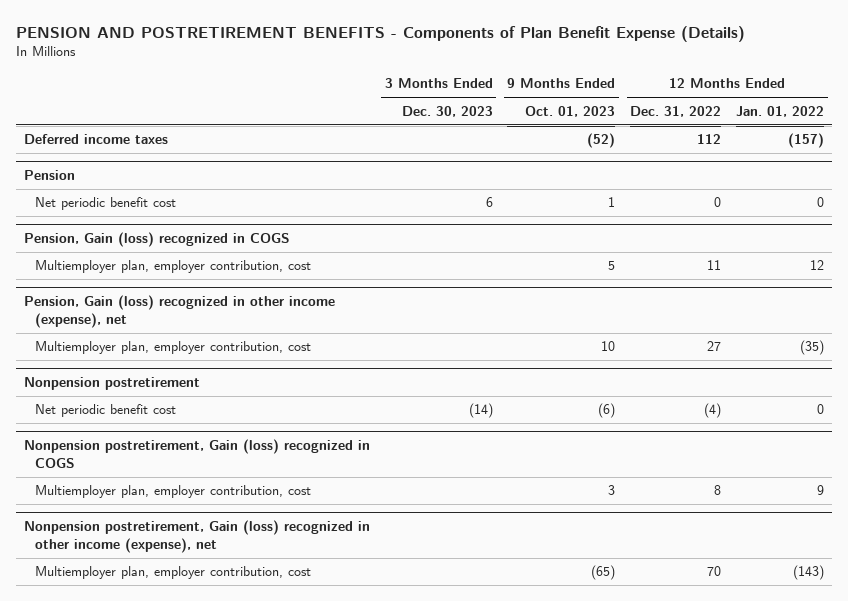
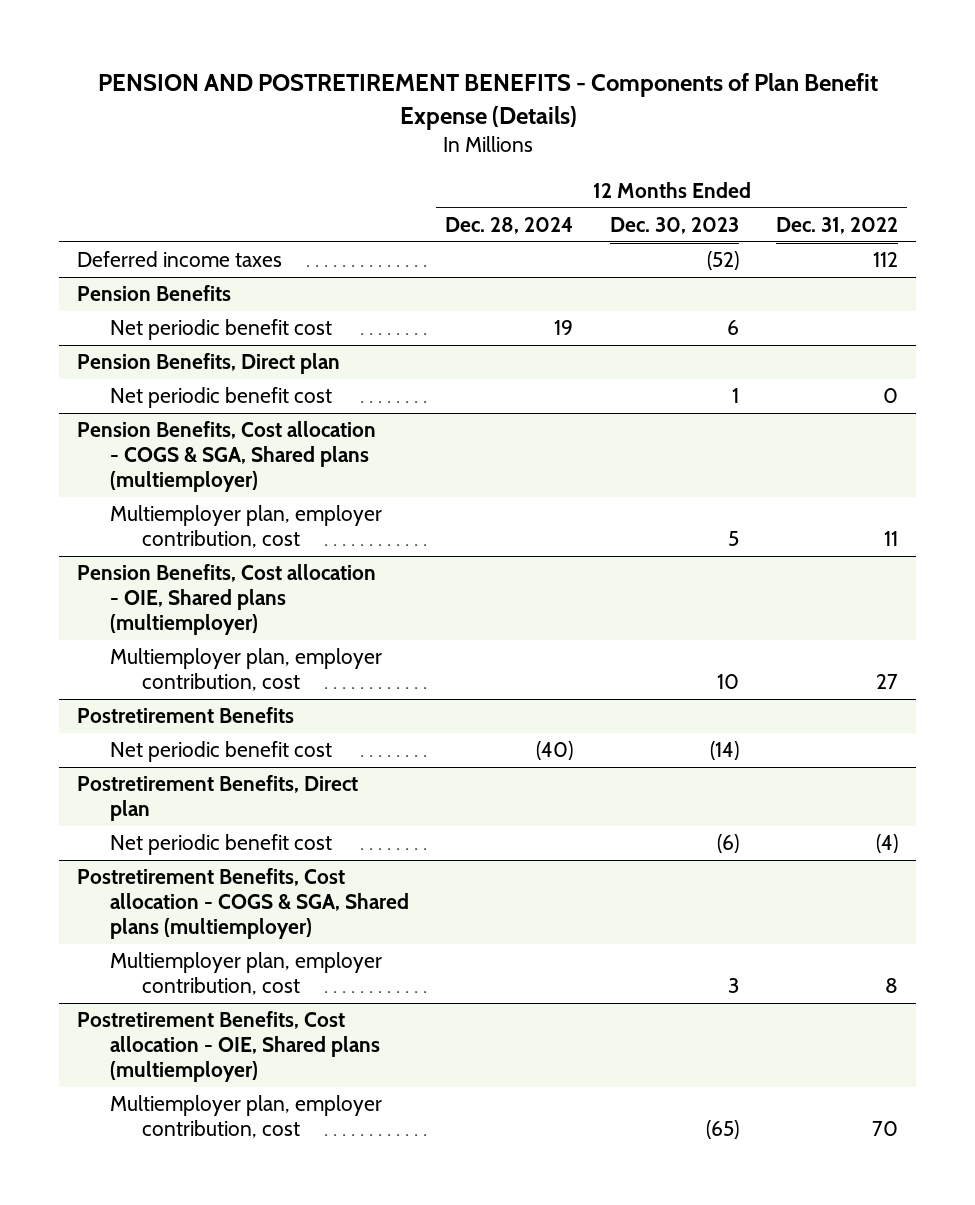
- | 3 Months Ended Dec. 30, 2023 | 9 Months Ended Oct. 01, 2023 | 12 Months Ended Dec. 31, 2022 | 12 Months Ended Jan. 01, 2022
+ | 12 Months Ended Dec. 28, 2024 | 12 Months Ended Dec. 30, 2023 | 12 Months Ended Dec. 31, 2022
- Pension
+ Pension Benefits
+ Net periodic benefit cost | 19 | 6 |
+ Pension Benefits, Direct plan
- Pension, Gain (loss) recognized in COGS
+ Pension Benefits, Cost allocation - COGS & SGA, Shared plans (multiemployer)
- Pension, Gain (loss) recognized in other income (expense), net
+ Pension Benefits, Cost allocation - OIE, Shared plans (multiemployer)
- Nonpension postretirement
+ Postretirement Benefits
+ Net periodic benefit cost | (40) | (14) |
+ Postretirement Benefits, Direct plan
- Nonpension postretirement, Gain (loss) recognized in COGS
+ Postretirement Benefits, Cost allocation - COGS & SGA, Shared plans (multiemployer)
- Nonpension postretirement, Gain (loss) recognized in other income (expense), net
+ Postretirement Benefits, Cost allocation - OIE, Shared plans (multiemployer)

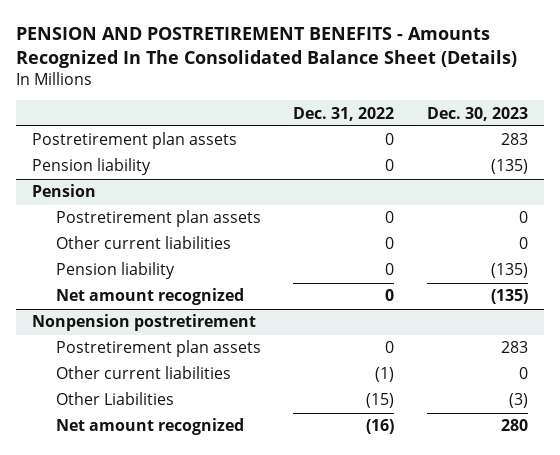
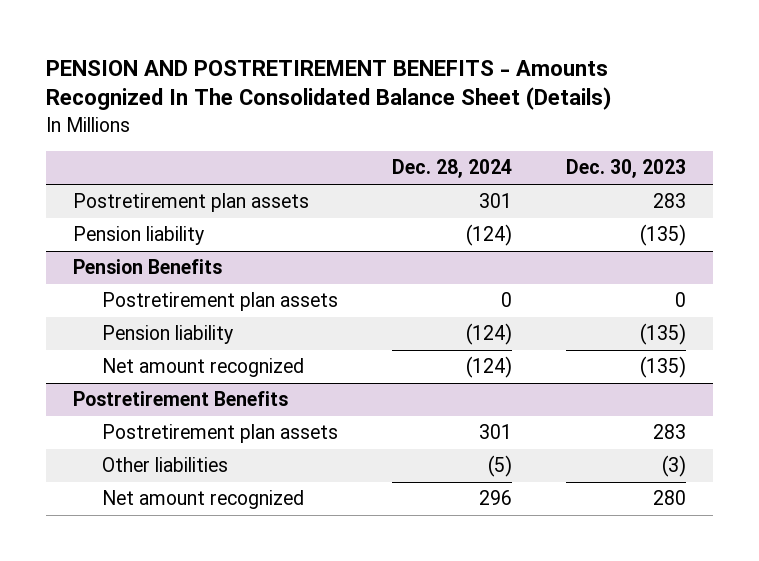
- | Dec. 31, 2022 | Dec. 30, 2023
+ | Dec. 28, 2024 | Dec. 30, 2023
- Pension
+ Pension Benefits
- Other current liabilities | 0 | 0
- Nonpension postretirement
+ Postretirement Benefits
- Other current liabilities | (1) | 0
- Other Liabilities | (15) | (3)
+ Other liabilities | (5) | (3)

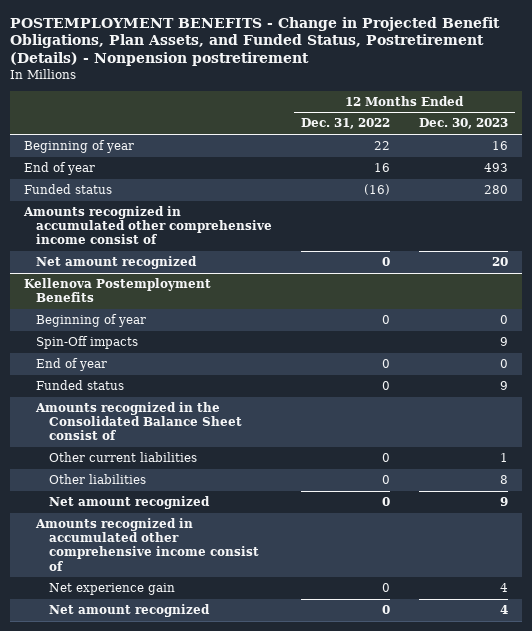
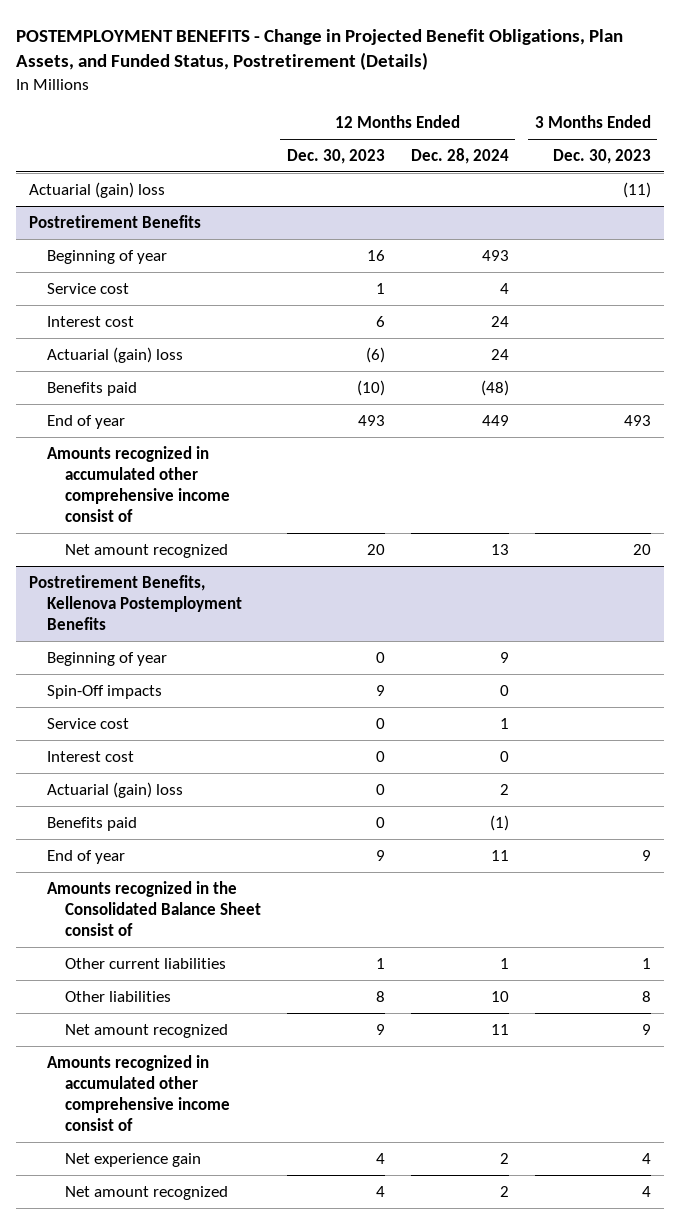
- POSTEMPLOYMENT BENEFITS - Change in Projected Benefit Obligations, Plan Assets, and Funded Status, Postretirement (Details) - Nonpension postretirement
+ POSTEMPLOYMENT BENEFITS - Change in Projected Benefit Obligations, Plan Assets, and Funded Status, Postretirement (Details)
- | 12 Months Ended Dec. 31, 2022 | 12 Months Ended Dec. 30, 2023
+ | 12 Months Ended Dec. 30, 2023 | 12 Months Ended Dec. 28, 2024 | 3 Months Ended Dec. 30, 2023
+ Actuarial (gain) loss | | | (11)
+ Postretirement Benefits
+ Service cost | 1 | 4 |
+ Interest cost | 6 | 24 |
+ Actuarial (gain) loss | (6) | 24 |
+ Benefits paid | (10) | (48) |
- Funded status | (16) | 280
- Kellenova Postemployment Benefits
+ Postretirement Benefits, Kellenova Postemployment Benefits
- End of year | 0 | 0
- Funded status | 0 | 9
+ Service cost | 0 | 1 |
+ Interest cost | 0 | 0 |
+ Actuarial (gain) loss | 0 | 2 |
+ Benefits paid | 0 | (1) |
+ End of year | 9 | 11 | 9

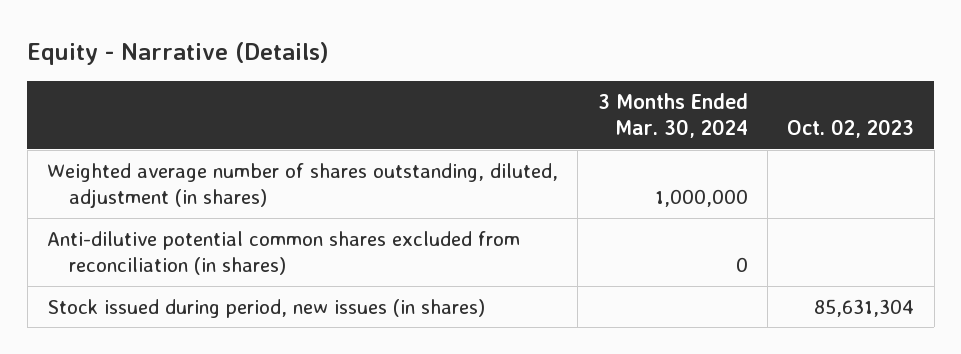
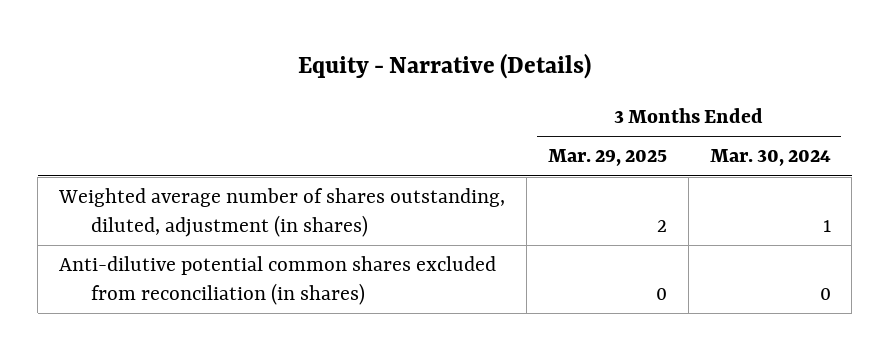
- | 3 Months Ended Mar. 30, 2024 | Oct. 02, 2023
+ | 3 Months Ended Mar. 29, 2025 | 3 Months Ended Mar. 30, 2024
- Weighted average number of shares outstanding, diluted, adjustment (in shares) | 1,000,000 |
+ Weighted average number of shares outstanding, diluted, adjustment (in shares) | 2 | 1
- Stock issued during period, new issues (in shares) | | 85,631,304

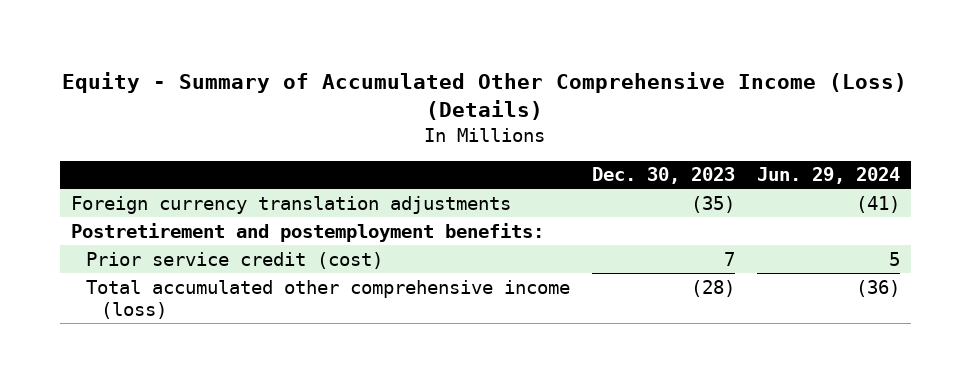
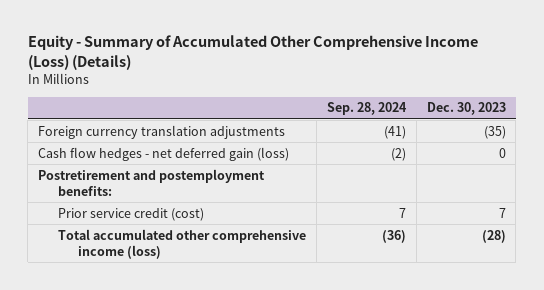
- | Dec. 30, 2023 | Jun. 29, 2024
+ | Sep. 28, 2024 | Dec. 30, 2023
+ Cash flow hedges - net deferred gain (loss) | (2) | 0

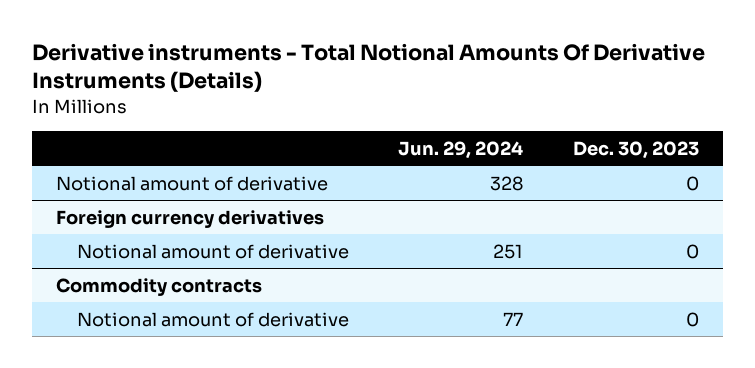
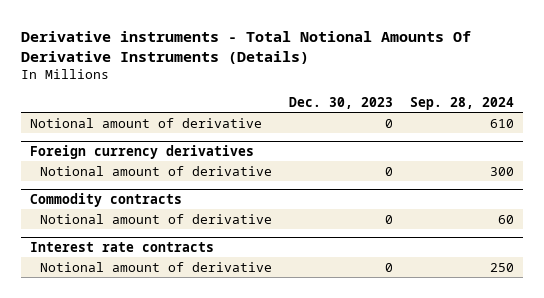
- | Jun. 29, 2024 | Dec. 30, 2023
+ | Dec. 30, 2023 | Sep. 28, 2024
+ Interest rate contracts
+ Notional amount of derivative | 0 | 250

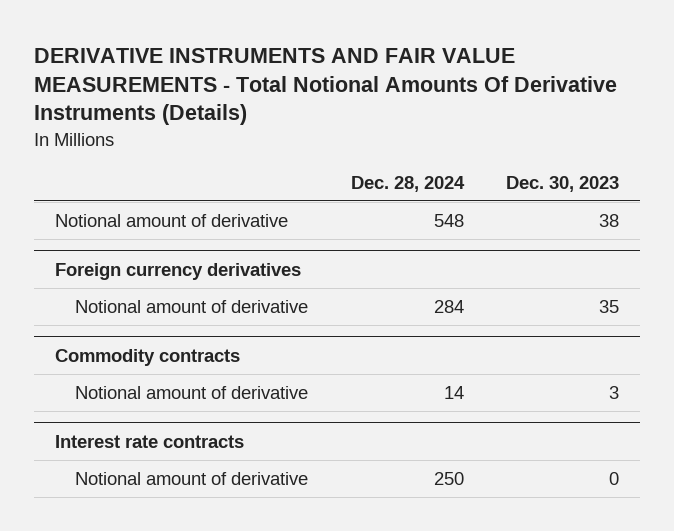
- Derivative instruments - Total Notional Amounts Of Derivative Instruments (Details)
+ DERIVATIVE INSTRUMENTS AND FAIR VALUE MEASUREMENTS - Total Notional Amounts Of Derivative Instruments (Details)
- | Dec. 30, 2023 | Sep. 28, 2024
+ | Dec. 28, 2024 | Dec. 30, 2023
- Notional amount of derivative | 0 | 610
+ Notional amount of derivative | 548 | 38
@ Foreign currency derivatives
- Notional amount of derivative | 0 | 300
+ Notional amount of derivative | 284 | 35
@ Commodity contracts
- Notional amount of derivative | 0 | 60
+ Notional amount of derivative | 14 | 3

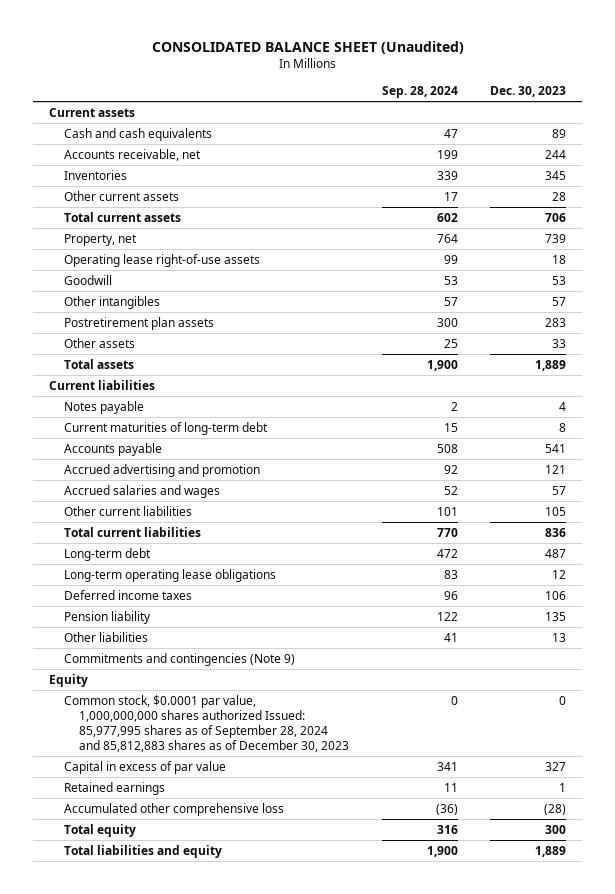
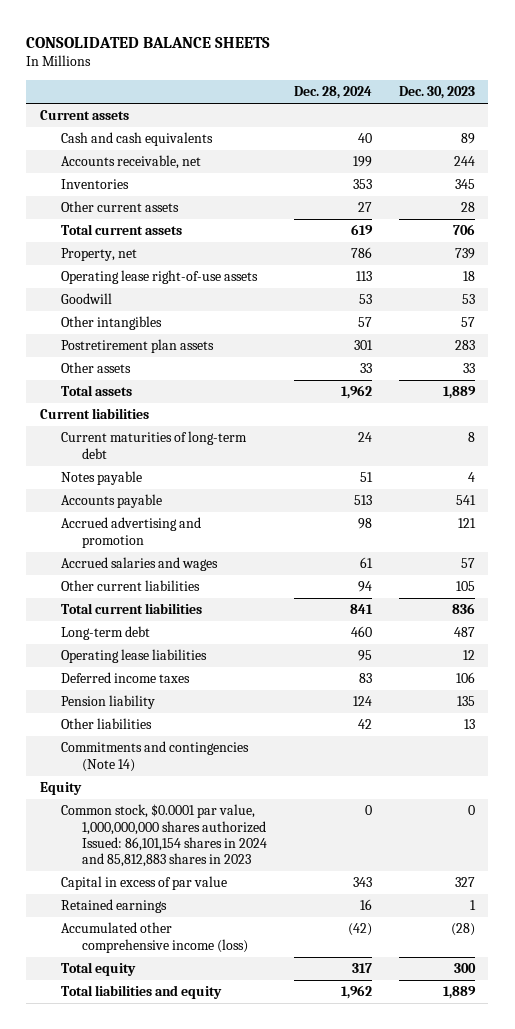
- CONSOLIDATED BALANCE SHEET (Unaudited)
+ CONSOLIDATED BALANCE SHEETS
- | Sep. 28, 2024 | Dec. 30, 2023
+ | Dec. 28, 2024 | Dec. 30, 2023
moved down: Notes payable | 51 | 4
- Long-term operating lease obligations | 83 | 12
+ Operating lease liabilities | 95 | 12
- Commitments and contingencies (Note 9)
+ Commitments and contingencies (Note 14)
- Common stock, $0.0001 par value, 1,000,000,000 shares authorized Issued: 85,977,995 shares as of September 28, 2024 and 85,812,883 shares as of December 30, 2023 | 0 | 0
+ Common stock, $0.0001 par value, 1,000,000,000 shares authorized Issued: 86,101,154 shares in 2024 and 85,812,883 shares in 2023 | 0 | 0
- Accumulated other comprehensive loss | (36) | (28)
+ Accumulated other comprehensive income (loss) | (42) | (28)

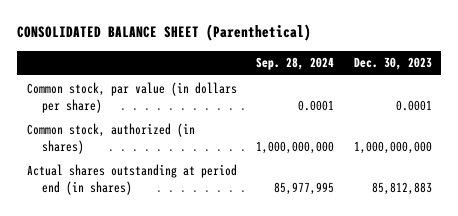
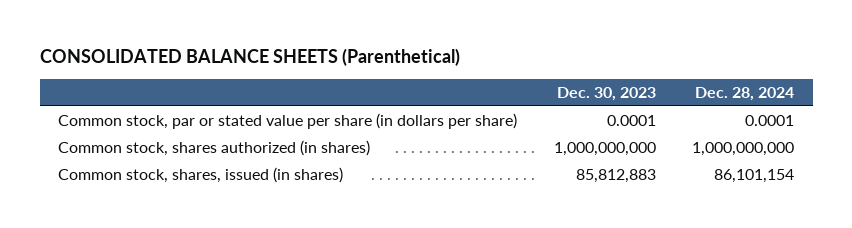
- CONSOLIDATED BALANCE SHEET (Parenthetical)
+ CONSOLIDATED BALANCE SHEETS (Parenthetical)
- | Sep. 28, 2024 | Dec. 30, 2023
+ | Dec. 30, 2023 | Dec. 28, 2024
- Common stock, par value (in dollars per share) | 0.0001 | 0.0001
- Common stock, authorized (in shares) | 1,000,000,000 | 1,000,000,000
- Actual shares outstanding at period end (in shares) | 85,977,995 | 85,812,883
+ Common stock, par or stated value per share (in dollars per share) | 0.0001 | 0.0001
+ Common stock, shares authorized (in shares) | 1,000,000,000 | 1,000,000,000
+ Common stock, shares, issued (in shares) | 85,812,883 | 86,101,154

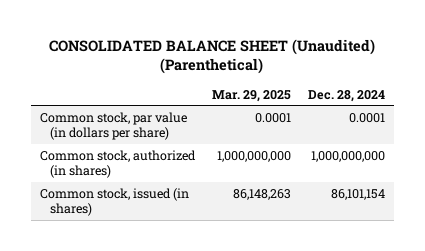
- CONSOLIDATED BALANCE SHEETS (Parenthetical)
+ CONSOLIDATED BALANCE SHEET (Unaudited) (Parenthetical)
- | Dec. 30, 2023 | Dec. 28, 2024
+ | Mar. 29, 2025 | Dec. 28, 2024
- Common stock, par or stated value per share (in dollars per share) | 0.0001 | 0.0001
- Common stock, shares authorized (in shares) | 1,000,000,000 | 1,000,000,000
- Common stock, shares, issued (in shares) | 85,812,883 | 86,101,154
+ Common stock, par value (in dollars per share) | 0.0001 | 0.0001
+ Common stock, authorized (in shares) | 1,000,000,000 | 1,000,000,000
+ Common stock, issued (in shares) | 86,148,263 | 86,101,154

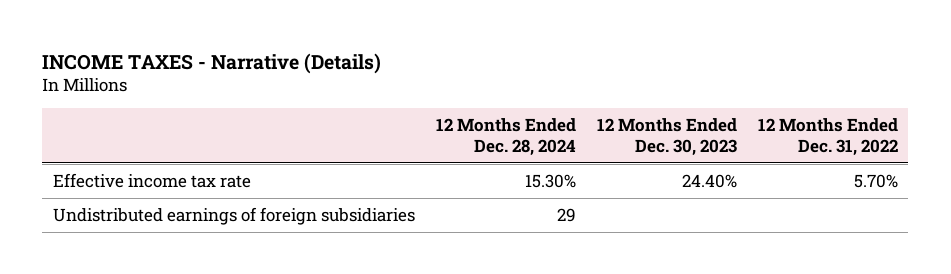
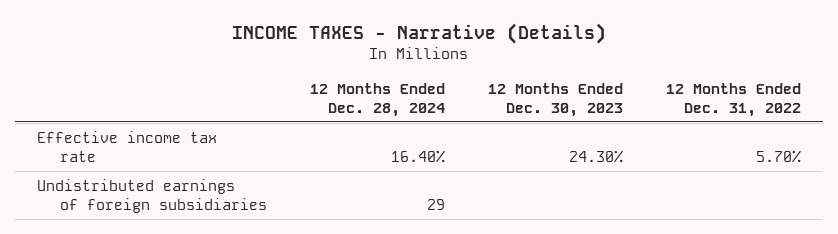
- Effective income tax rate | 15.30% | 24.40% | 5.70%
+ Effective income tax rate | 16.40% | 24.30% | 5.70%

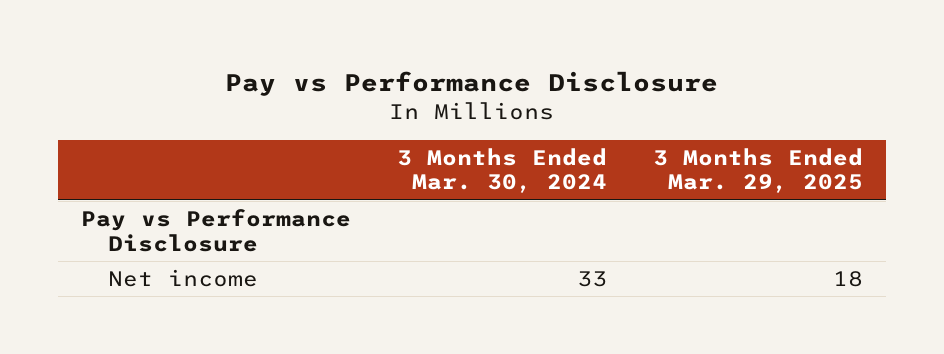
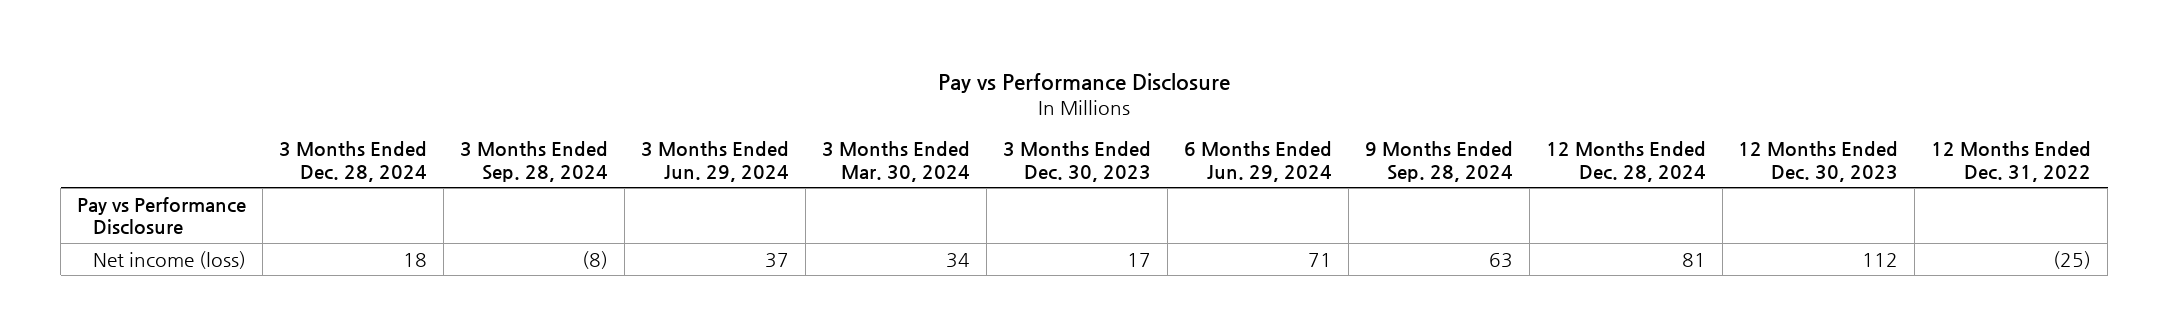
- | 3 Months Ended Mar. 30, 2024 | 3 Months Ended Mar. 29, 2025
+ | 3 Months Ended Dec. 28, 2024 | 3 Months Ended Sep. 28, 2024 | 3 Months Ended Jun. 29, 2024 | 3 Months Ended Mar. 30, 2024 | 3 Months Ended Dec. 30, 2023 | 6 Months Ended Jun. 29, 2024 | 9 Months Ended Sep. 28, 2024 | 12 Months Ended Dec. 28, 2024 | 12 Months Ended Dec. 30, 2023 | 12 Months Ended Dec. 31, 2022
- Net income | 33 | 18
+ Net income (loss) | 18 | (8) | 37 | 34 | 17 | 71 | 63 | 81 | 112 | (25)

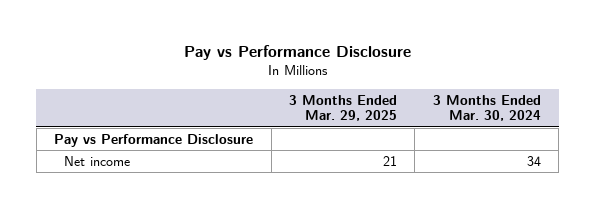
- | 3 Months Ended Dec. 28, 2024 | 3 Months Ended Sep. 28, 2024 | 3 Months Ended Jun. 29, 2024 | 3 Months Ended Mar. 30, 2024 | 3 Months Ended Dec. 30, 2023 | 6 Months Ended Jun. 29, 2024 | 9 Months Ended Sep. 28, 2024 | 12 Months Ended Dec. 28, 2024 | 12 Months Ended Dec. 30, 2023 | 12 Months Ended Dec. 31, 2022
+ | 3 Months Ended Mar. 29, 2025 | 3 Months Ended Mar. 30, 2024
- Net income (loss) | 18 | (8) | 37 | 34 | 17 | 71 | 63 | 81 | 112 | (25)
+ Net income | 21 | 34

